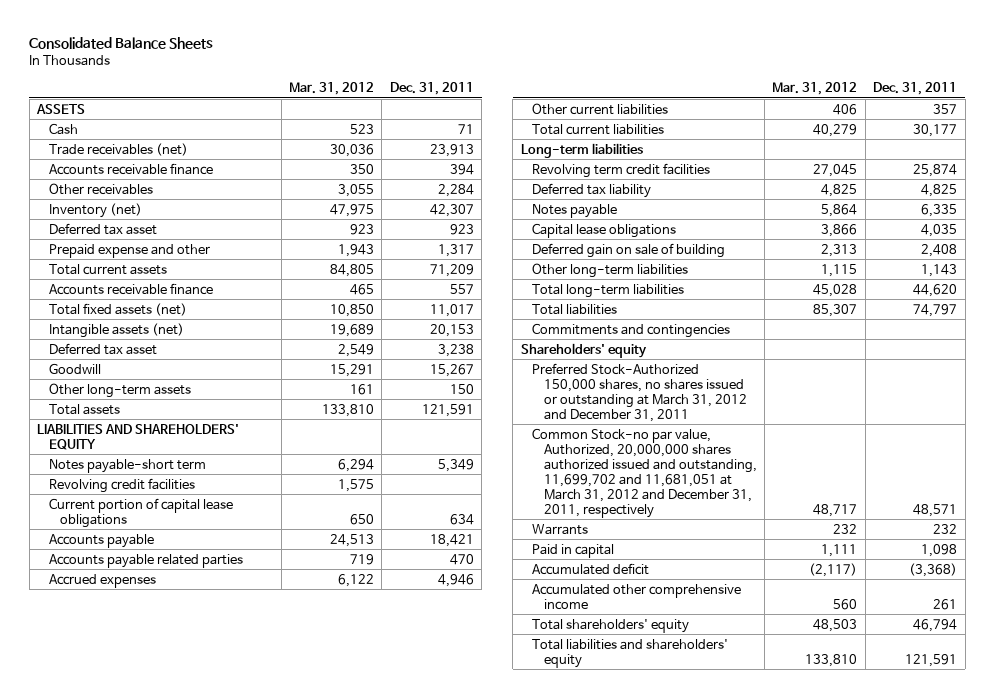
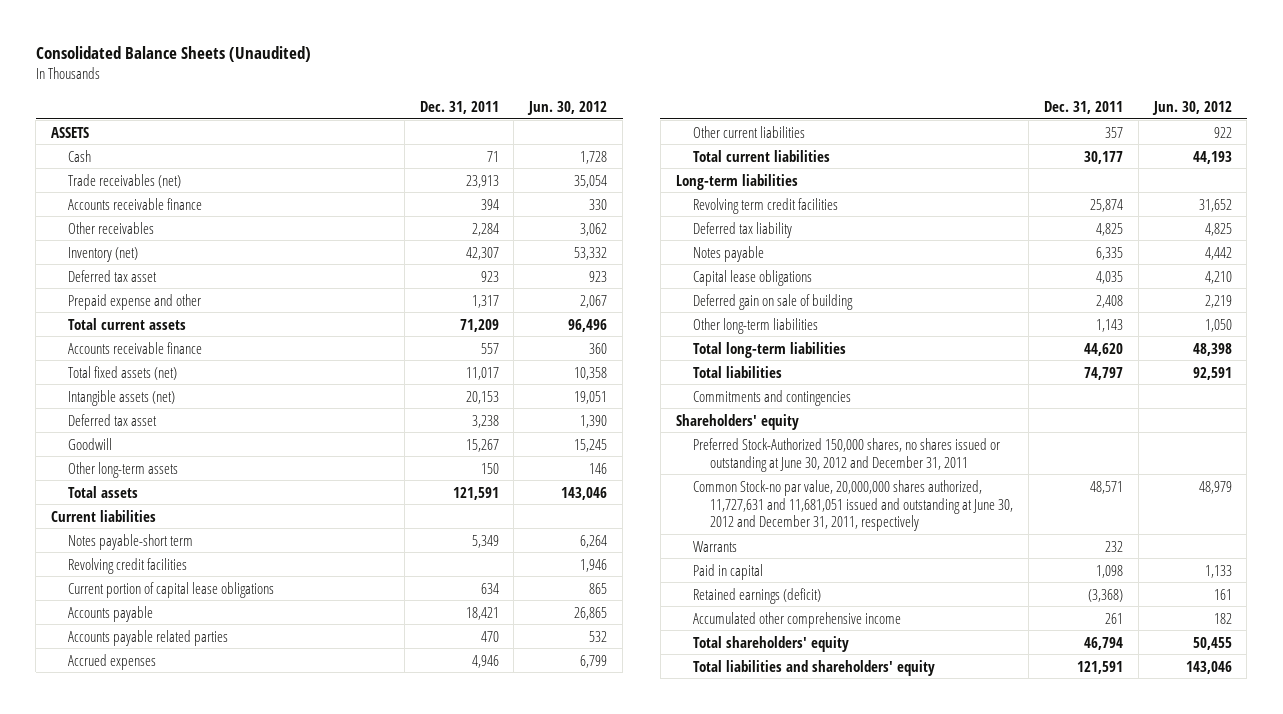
- Consolidated Balance Sheets
+ Consolidated Balance Sheets (Unaudited)
- | Mar. 31, 2012 | Dec. 31, 2011
+ | Dec. 31, 2011 | Jun. 30, 2012
- LIABILITIES AND SHAREHOLDERS' EQUITY
+ Current liabilities
- Preferred Stock-Authorized 150,000 shares, no shares issued or outstanding at March 31, 2012 and December 31, 2011
- Common Stock-no par value, Authorized, 20,000,000 shares authorized issued and outstanding, 11,699,702 and 11,681,051 at March 31, 2012 and December 31, 2011, respectively | 48,717 | 48,571
+ Preferred Stock-Authorized 150,000 shares, no shares issued or outstanding at June 30, 2012 and December 31, 2011
+ Common Stock-no par value, 20,000,000 shares authorized, 11,727,631 and 11,681,051 issued and outstanding at June 30, 2012 and December 31, 2011, respectively | 48,571 | 48,979
- Accumulated deficit | (2,117) | (3,368)
+ Retained earnings (deficit) | (3,368) | 161

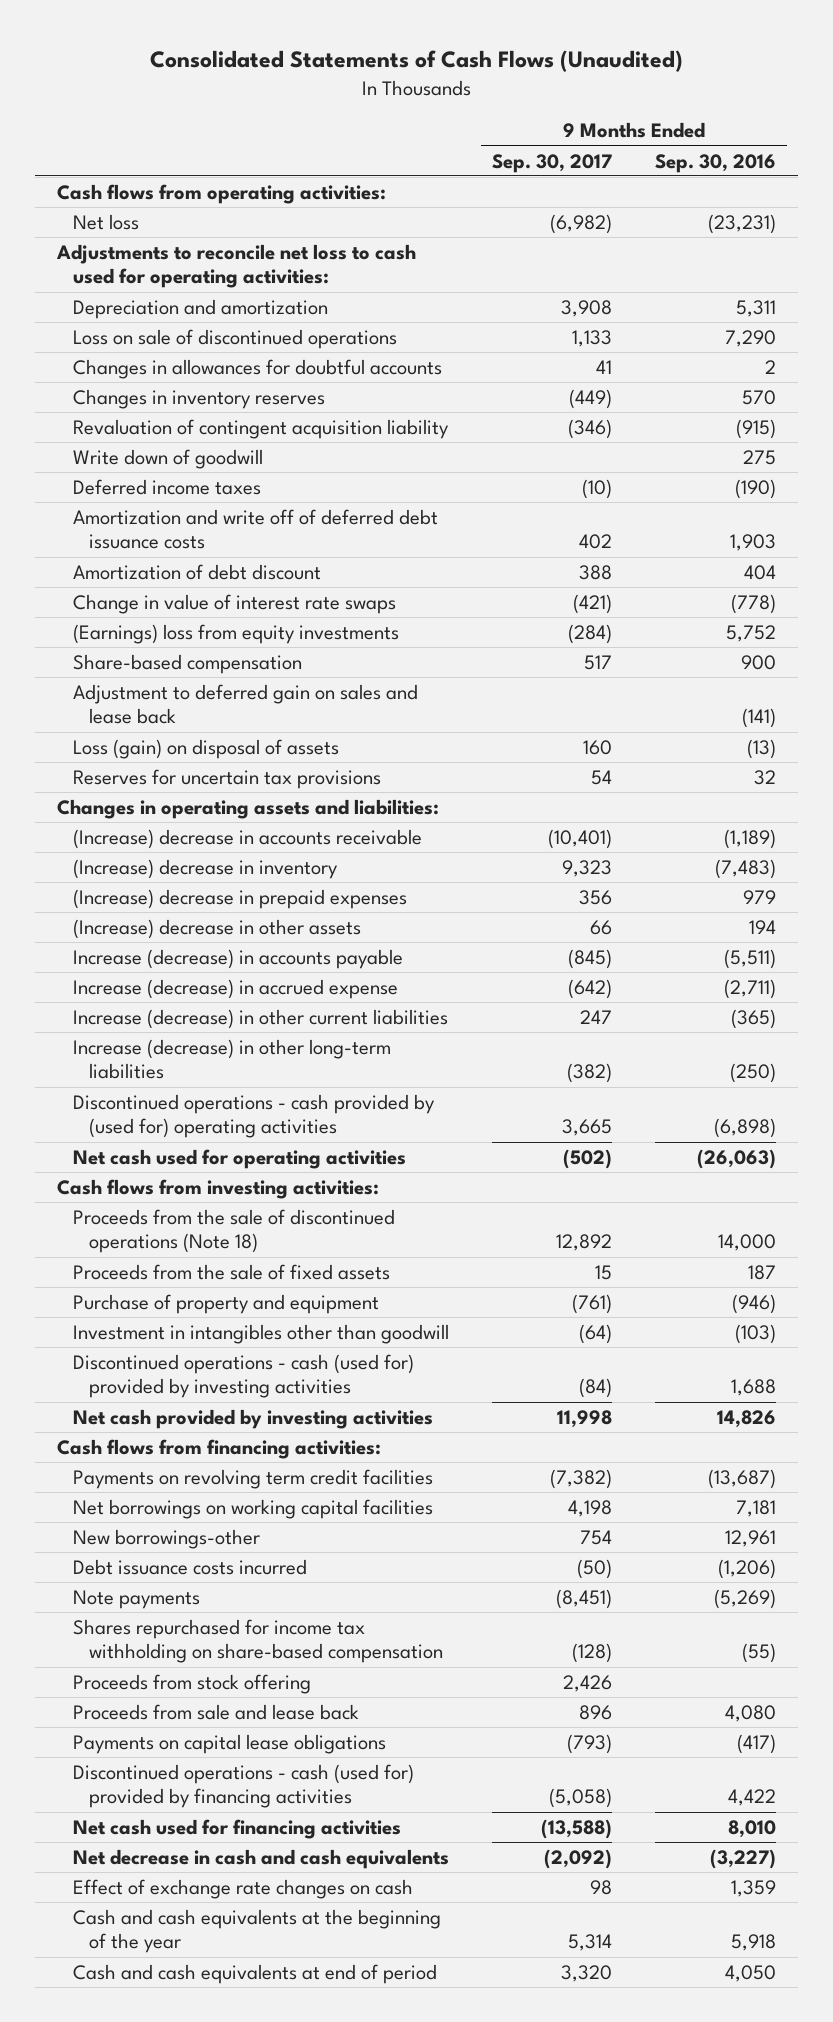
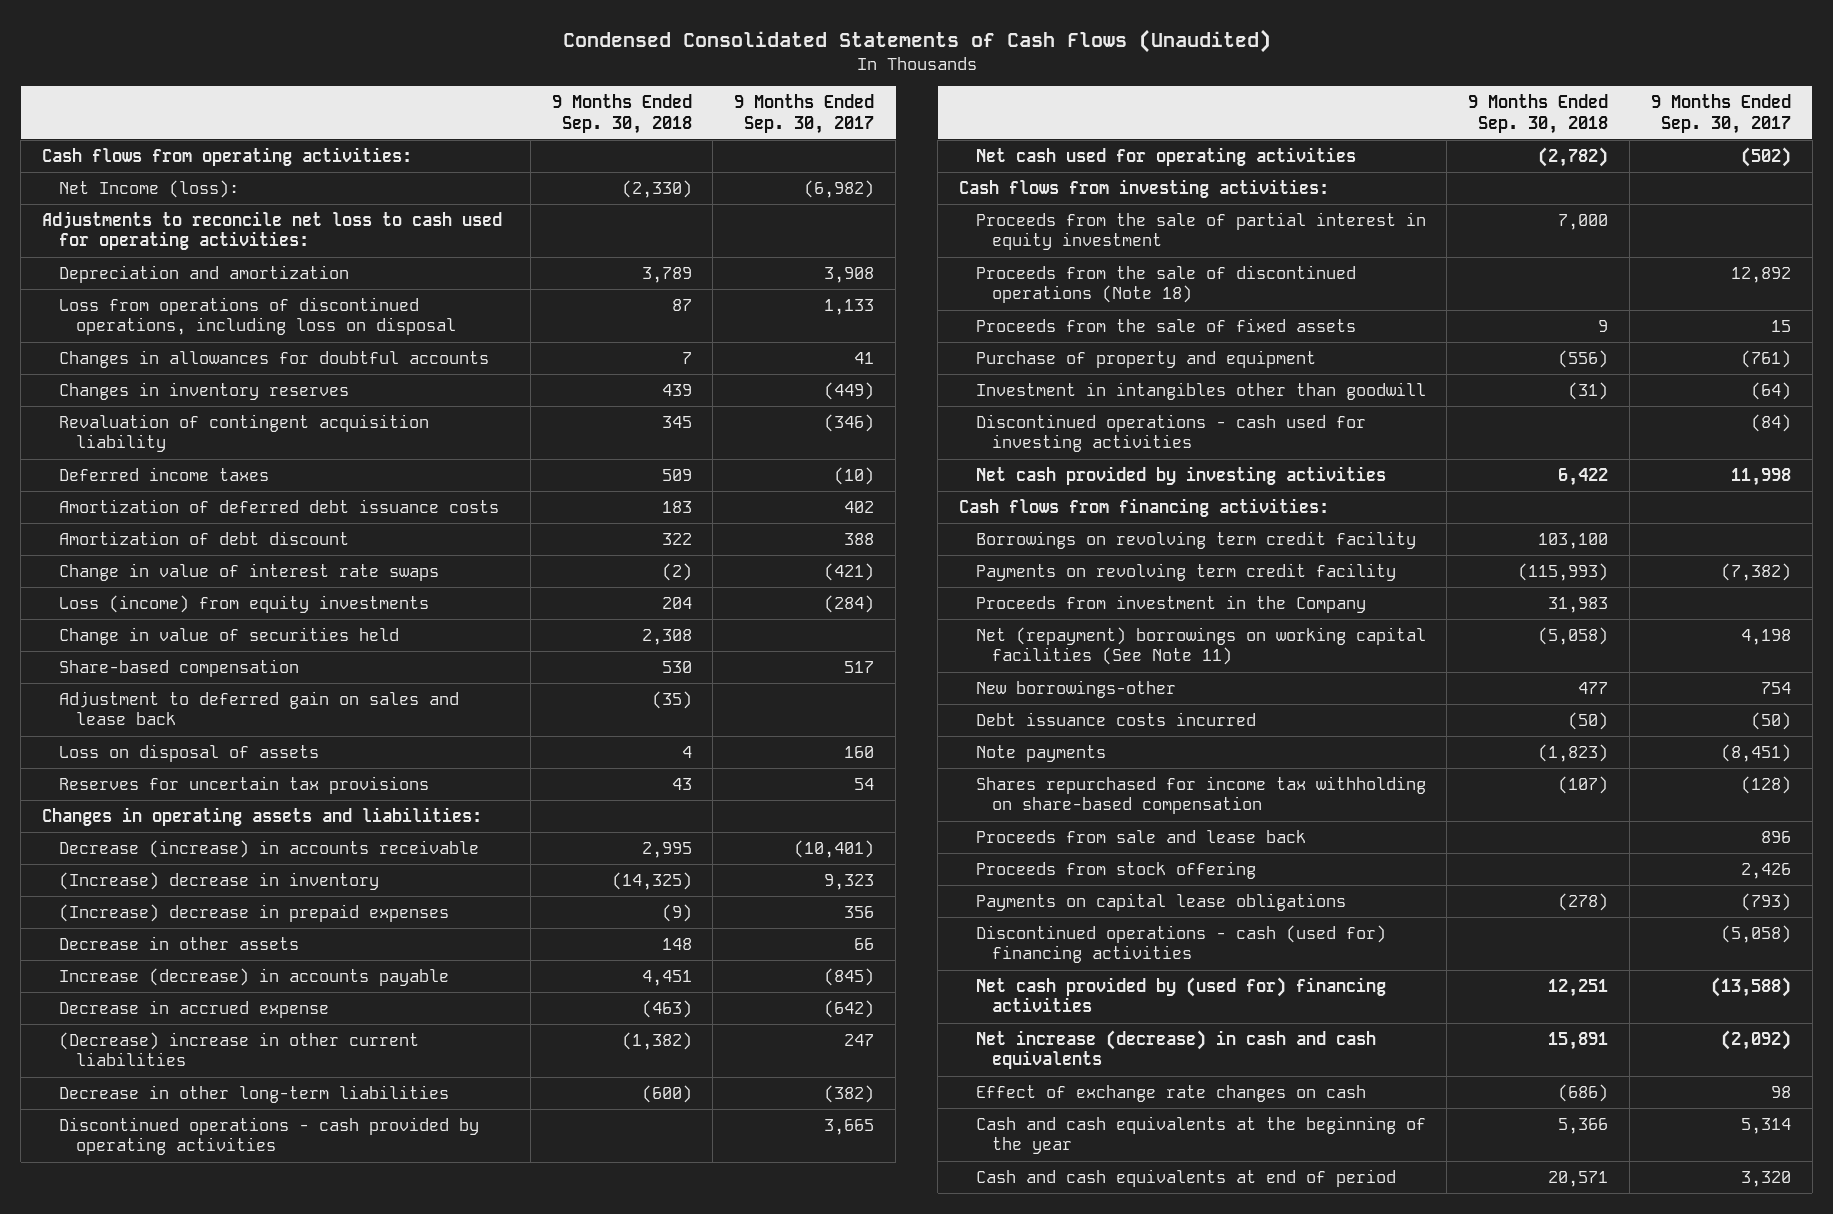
- Consolidated Statements of Cash Flows (Unaudited)
+ Condensed Consolidated Statements of Cash Flows (Unaudited)
- | 9 Months Ended Sep. 30, 2017 | 9 Months Ended Sep. 30, 2016
+ | 9 Months Ended Sep. 30, 2018 | 9 Months Ended Sep. 30, 2017
- Net loss | (6,982) | (23,231)
+ Net Income (loss): | (2,330) | (6,982)
- Loss on sale of discontinued operations | 1,133 | 7,290
+ Loss from operations of discontinued operations, including loss on disposal | 87 | 1,133
- Write down of goodwill | | 275
- Amortization and write off of deferred debt issuance costs | 402 | 1,903
+ Amortization of deferred debt issuance costs | 183 | 402
- (Earnings) loss from equity investments | (284) | 5,752
+ Loss (income) from equity investments | 204 | (284)
+ Change in value of securities held | 2,308 |
- Loss (gain) on disposal of assets | 160 | (13)
+ Loss on disposal of assets | 4 | 160
- (Increase) decrease in accounts receivable | (10,401) | (1,189)
+ Decrease (increase) in accounts receivable | 2,995 | (10,401)
- (Increase) decrease in other assets | 66 | 194
+ Decrease in other assets | 148 | 66
- Increase (decrease) in accrued expense | (642) | (2,711)
- Increase (decrease) in other current liabilities | 247 | (365)
- Increase (decrease) in other long-term liabilities | (382) | (250)
- Discontinued operations - cash provided by (used for) operating activities | 3,665 | (6,898)
+ Decrease in accrued expense | (463) | (642)
+ (Decrease) increase in other current liabilities | (1,382) | 247
+ Decrease in other long-term liabilities | (600) | (382)
+ Discontinued operations - cash provided by operating activities | | 3,665
+ Proceeds from the sale of partial interest in equity investment | 7,000 |
- Discontinued operations - cash (used for) provided by investing activities | (84) | 1,688
+ Discontinued operations - cash used for investing activities | | (84)
- Payments on revolving term credit facilities | (7,382) | (13,687)
- Net borrowings on working capital facilities | 4,198 | 7,181
+ Borrowings on revolving term credit facility | 103,100 |
+ Payments on revolving term credit facility | (115,993) | (7,382)
+ Proceeds from investment in the Company | 31,983 |
+ Net (repayment) borrowings on working capital facilities (See Note 11) | (5,058) | 4,198
moved down: Proceeds from stock offering | | 2,426
- Discontinued operations - cash (used for) provided by financing activities | (5,058) | 4,422
- Net cash used for financing activities | (13,588) | 8,010
- Net decrease in cash and cash equivalents | (2,092) | (3,227)
+ Discontinued operations - cash (used for) financing activities | | (5,058)
+ Net cash provided by (used for) financing activities | 12,251 | (13,588)
+ Net increase (decrease) in cash and cash equivalents | 15,891 | (2,092)

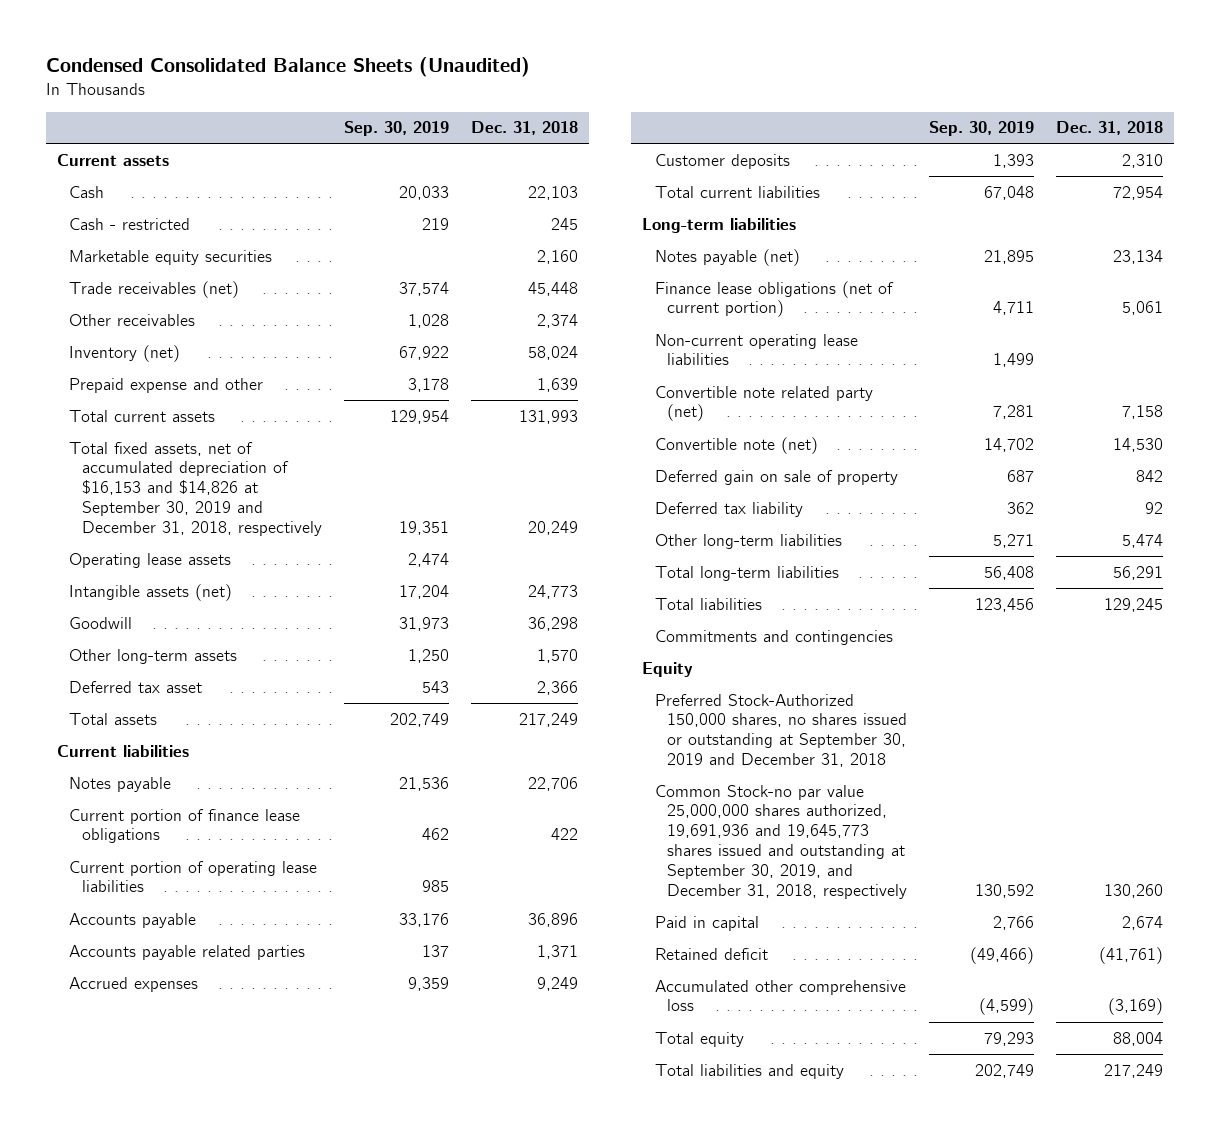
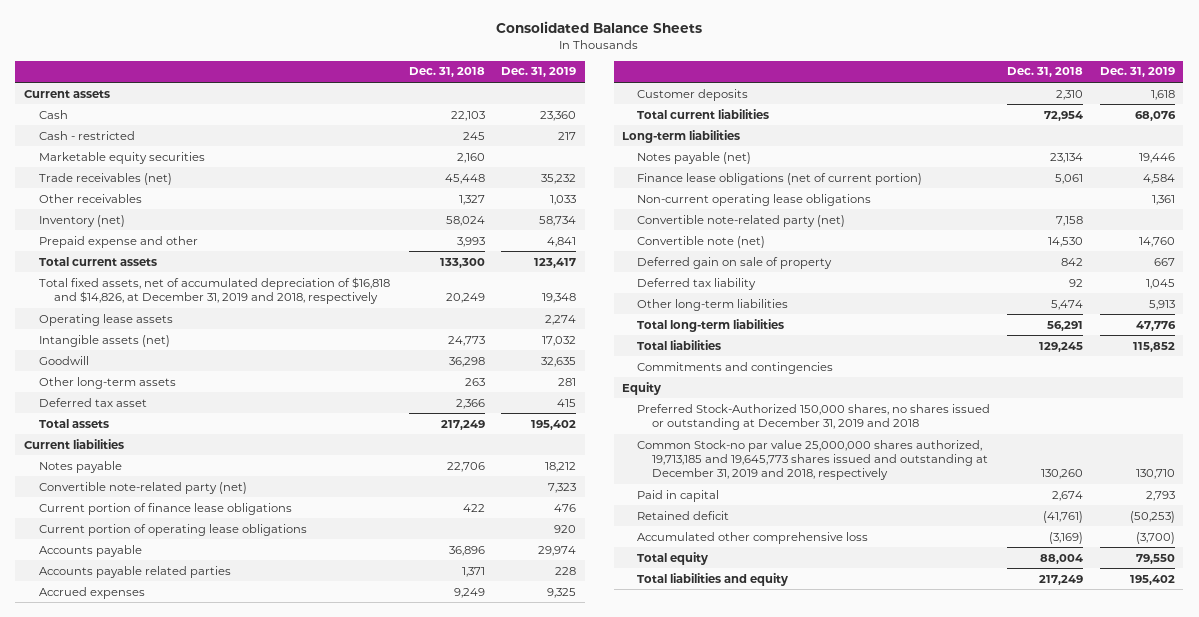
- Condensed Consolidated Balance Sheets (Unaudited)
+ Consolidated Balance Sheets
- | Sep. 30, 2019 | Dec. 31, 2018
+ | Dec. 31, 2018 | Dec. 31, 2019
- Other receivables | 1,028 | 2,374
+ Other receivables | 1,327 | 1,033
- Prepaid expense and other | 3,178 | 1,639
- Total current assets | 129,954 | 131,993
- Total fixed assets, net of accumulated depreciation of $16,153 and $14,826 at September 30, 2019 and December 31, 2018, respectively | 19,351 | 20,249
+ Prepaid expense and other | 3,993 | 4,841
+ Total current assets | 133,300 | 123,417
+ Total fixed assets, net of accumulated depreciation of $16,818 and $14,826, at December 31, 2019 and 2018, respectively | 20,249 | 19,348
- Other long-term assets | 1,250 | 1,570
+ Other long-term assets | 263 | 281
+ Convertible note-related party (net) | | 7,323
- Current portion of operating lease liabilities | 985 |
+ Current portion of operating lease obligations | | 920
- Non-current operating lease liabilities | 1,499 |
- Convertible note related party (net) | 7,281 | 7,158
+ Non-current operating lease obligations | | 1,361
+ Convertible note-related party (net) | 7,158 |
- Preferred Stock-Authorized 150,000 shares, no shares issued or outstanding at September 30, 2019 and December 31, 2018
- Common Stock-no par value 25,000,000 shares authorized, 19,691,936 and 19,645,773 shares issued and outstanding at September 30, 2019, and December 31, 2018, respectively | 130,592 | 130,260
+ Preferred Stock-Authorized 150,000 shares, no shares issued or outstanding at December 31, 2019 and 2018
+ Common Stock-no par value 25,000,000 shares authorized, 19,713,185 and 19,645,773 shares issued and outstanding at December 31, 2019 and 2018, respectively | 130,260 | 130,710

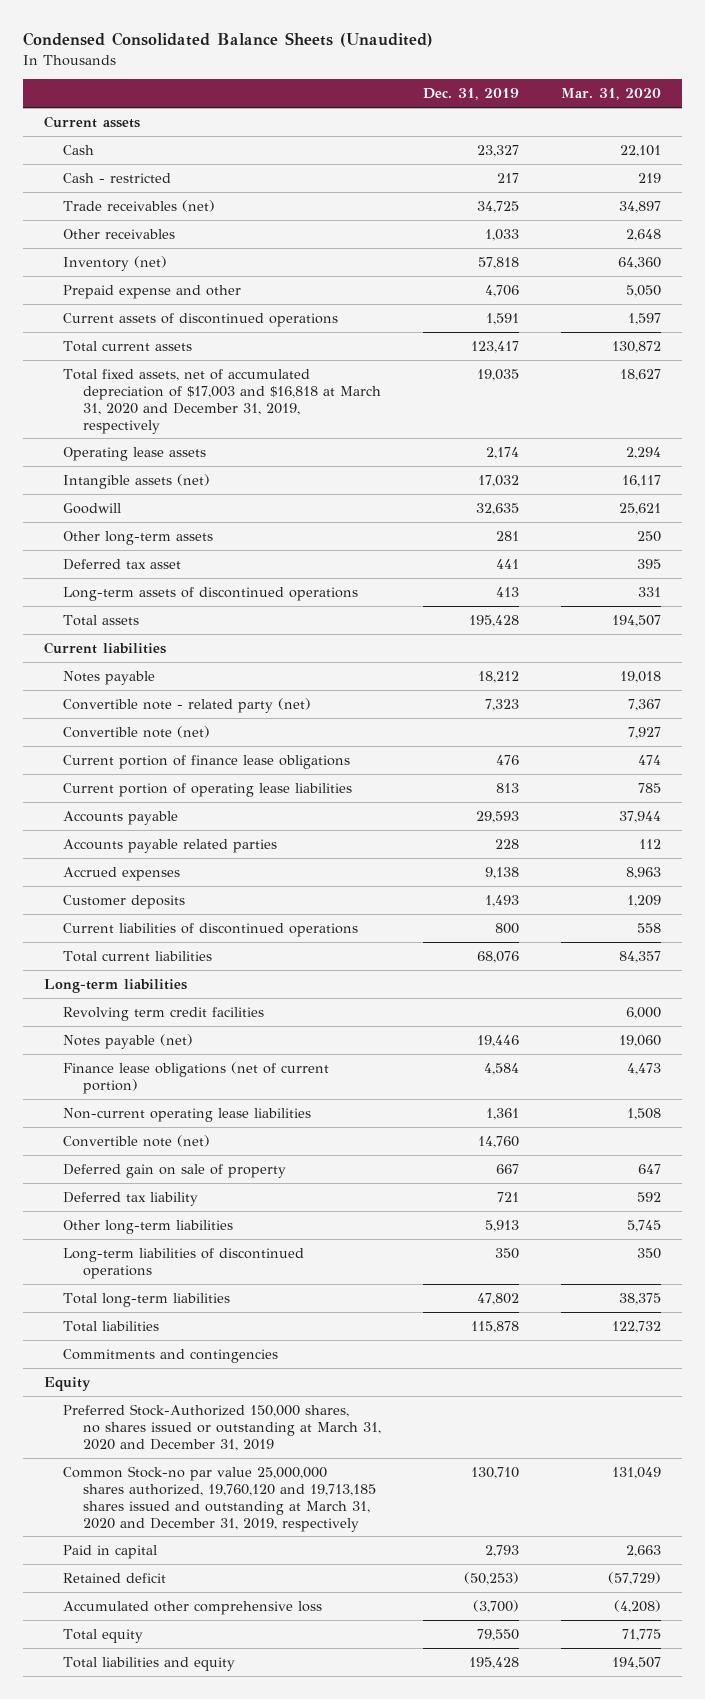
- Consolidated Balance Sheets
+ Condensed Consolidated Balance Sheets (Unaudited)
- | Dec. 31, 2018 | Dec. 31, 2019
+ | Dec. 31, 2019 | Mar. 31, 2020
- Cash | 22,103 | 23,360
+ Cash | 23,327 | 22,101
- Marketable equity securities | 2,160 |
- Trade receivables (net) | 45,448 | 35,232
+ Trade receivables (net) | 34,725 | 34,897
- Inventory (net) | 58,024 | 58,734
- Prepaid expense and other | 3,993 | 4,841
+ Inventory (net) | 57,818 | 64,360
+ Prepaid expense and other | 4,706 | 5,050
+ Current assets of discontinued operations | 1,591 | 1,597
- Total fixed assets, net of accumulated depreciation of $16,818 and $14,826, at December 31, 2019 and 2018, respectively | 20,249 | 19,348
- Operating lease assets | | 2,274
+ Total fixed assets, net of accumulated depreciation of $17,003 and $16,818 at March 31, 2020 and December 31, 2019, respectively | 19,035 | 18,627
+ Operating lease assets | 2,174 | 2,294
- Deferred tax asset | 2,366 | 415
- Total assets | 217,249 | 195,402
+ Deferred tax asset | 441 | 395
+ Long-term assets of discontinued operations | 413 | 331
+ Total assets | 195,428 | 194,507
- Convertible note-related party (net) | | 7,323
+ Convertible note - related party (net) | 7,323 | 7,367
+ Convertible note (net) | | 7,927
- Current portion of operating lease obligations | | 920
- Accounts payable | 36,896 | 29,974
+ Current portion of operating lease liabilities | 813 | 785
+ Accounts payable | 29,593 | 37,944
- Accrued expenses | 9,249 | 9,325
- Customer deposits | 2,310 | 1,618
+ Accrued expenses | 9,138 | 8,963
+ Customer deposits | 1,493 | 1,209
+ Current liabilities of discontinued operations | 800 | 558
+ Revolving term credit facilities | | 6,000
- Non-current operating lease obligations | | 1,361
- Convertible note-related party (net) | 7,158 |
+ Non-current operating lease liabilities | 1,361 | 1,508
- Deferred tax liability | 92 | 1,045
+ Deferred tax liability | 721 | 592
- Total long-term liabilities | 56,291 | 47,776
- Total liabilities | 129,245 | 115,852
+ Long-term liabilities of discontinued operations | 350 | 350
+ Total long-term liabilities | 47,802 | 38,375
+ Total liabilities | 115,878 | 122,732
- Preferred Stock-Authorized 150,000 shares, no shares issued or outstanding at December 31, 2019 and 2018
- Common Stock-no par value 25,000,000 shares authorized, 19,713,185 and 19,645,773 shares issued and outstanding at December 31, 2019 and 2018, respectively | 130,260 | 130,710
+ Preferred Stock-Authorized 150,000 shares, no shares issued or outstanding at March 31, 2020 and December 31, 2019
+ Common Stock-no par value 25,000,000 shares authorized, 19,760,120 and 19,713,185 shares issued and outstanding at March 31, 2020 and December 31, 2019, respectively | 130,710 | 131,049
- Total liabilities and equity | 217,249 | 195,402
+ Total liabilities and equity | 195,428 | 194,507

